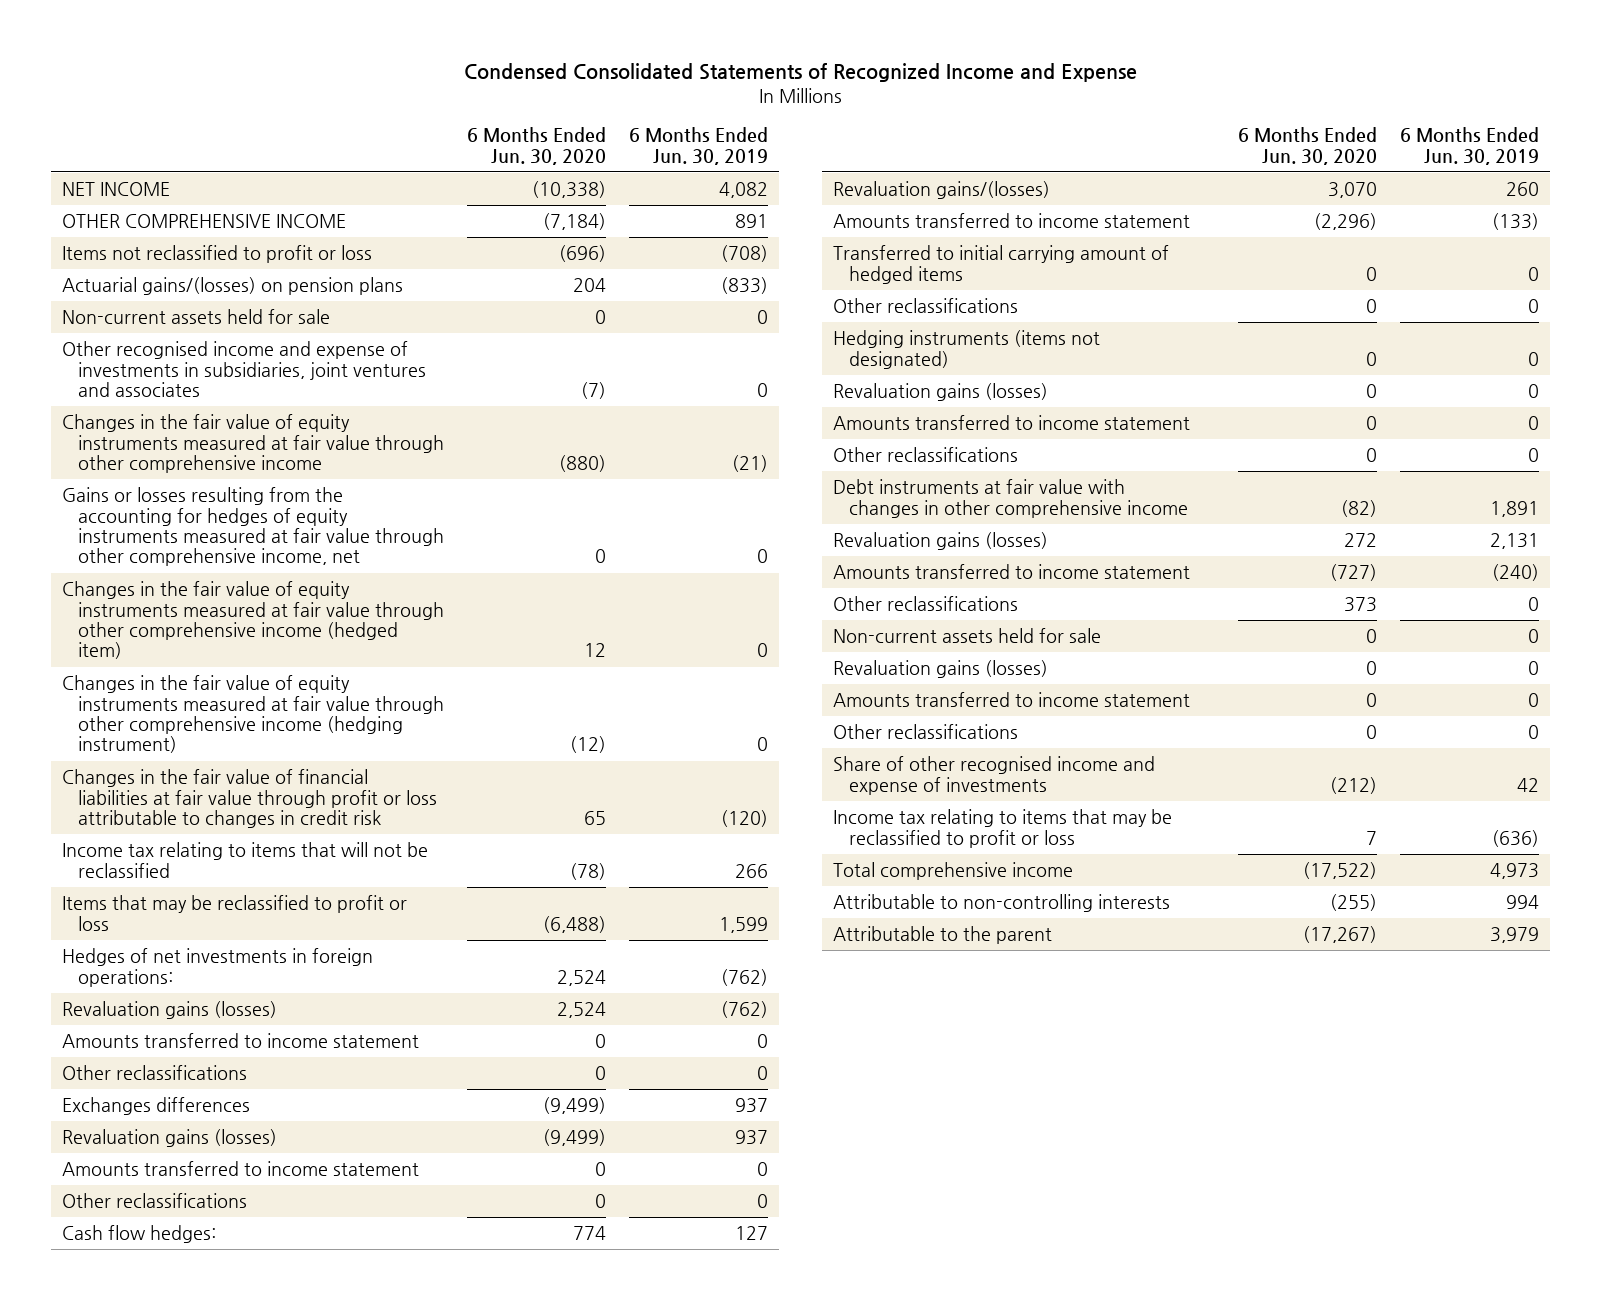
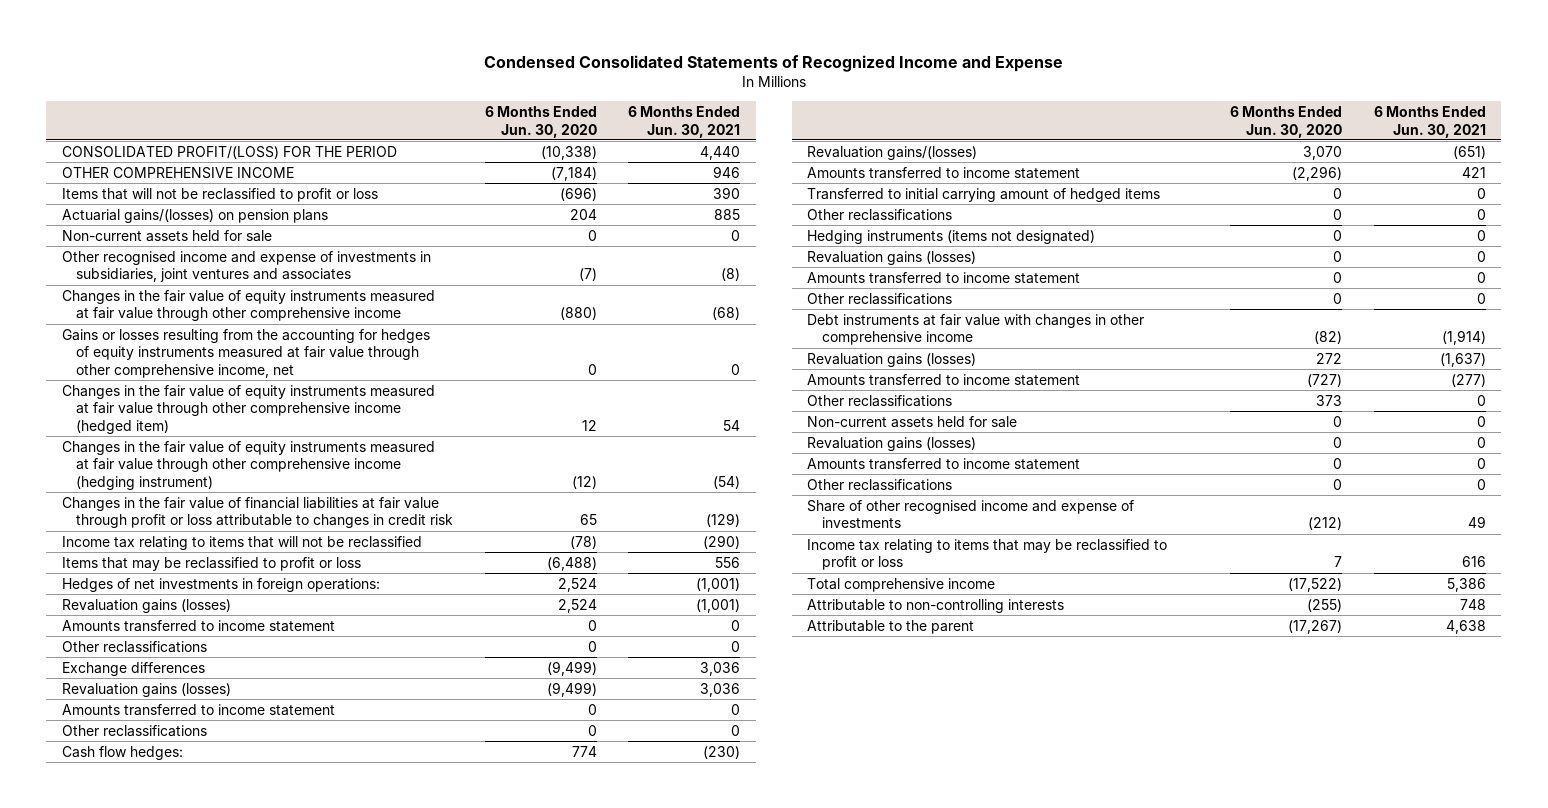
- | 6 Months Ended Jun. 30, 2020 | 6 Months Ended Jun. 30, 2019
+ | 6 Months Ended Jun. 30, 2020 | 6 Months Ended Jun. 30, 2021
- NET INCOME | (10,338) | 4,082
+ CONSOLIDATED PROFIT/(LOSS) FOR THE PERIOD | (10,338) | 4,440
- Items not reclassified to profit or loss | (696) | (708)
+ Items that will not be reclassified to profit or loss | (696) | 390
- Exchanges differences | (9,499) | 937
+ Exchange differences | (9,499) | 3,036

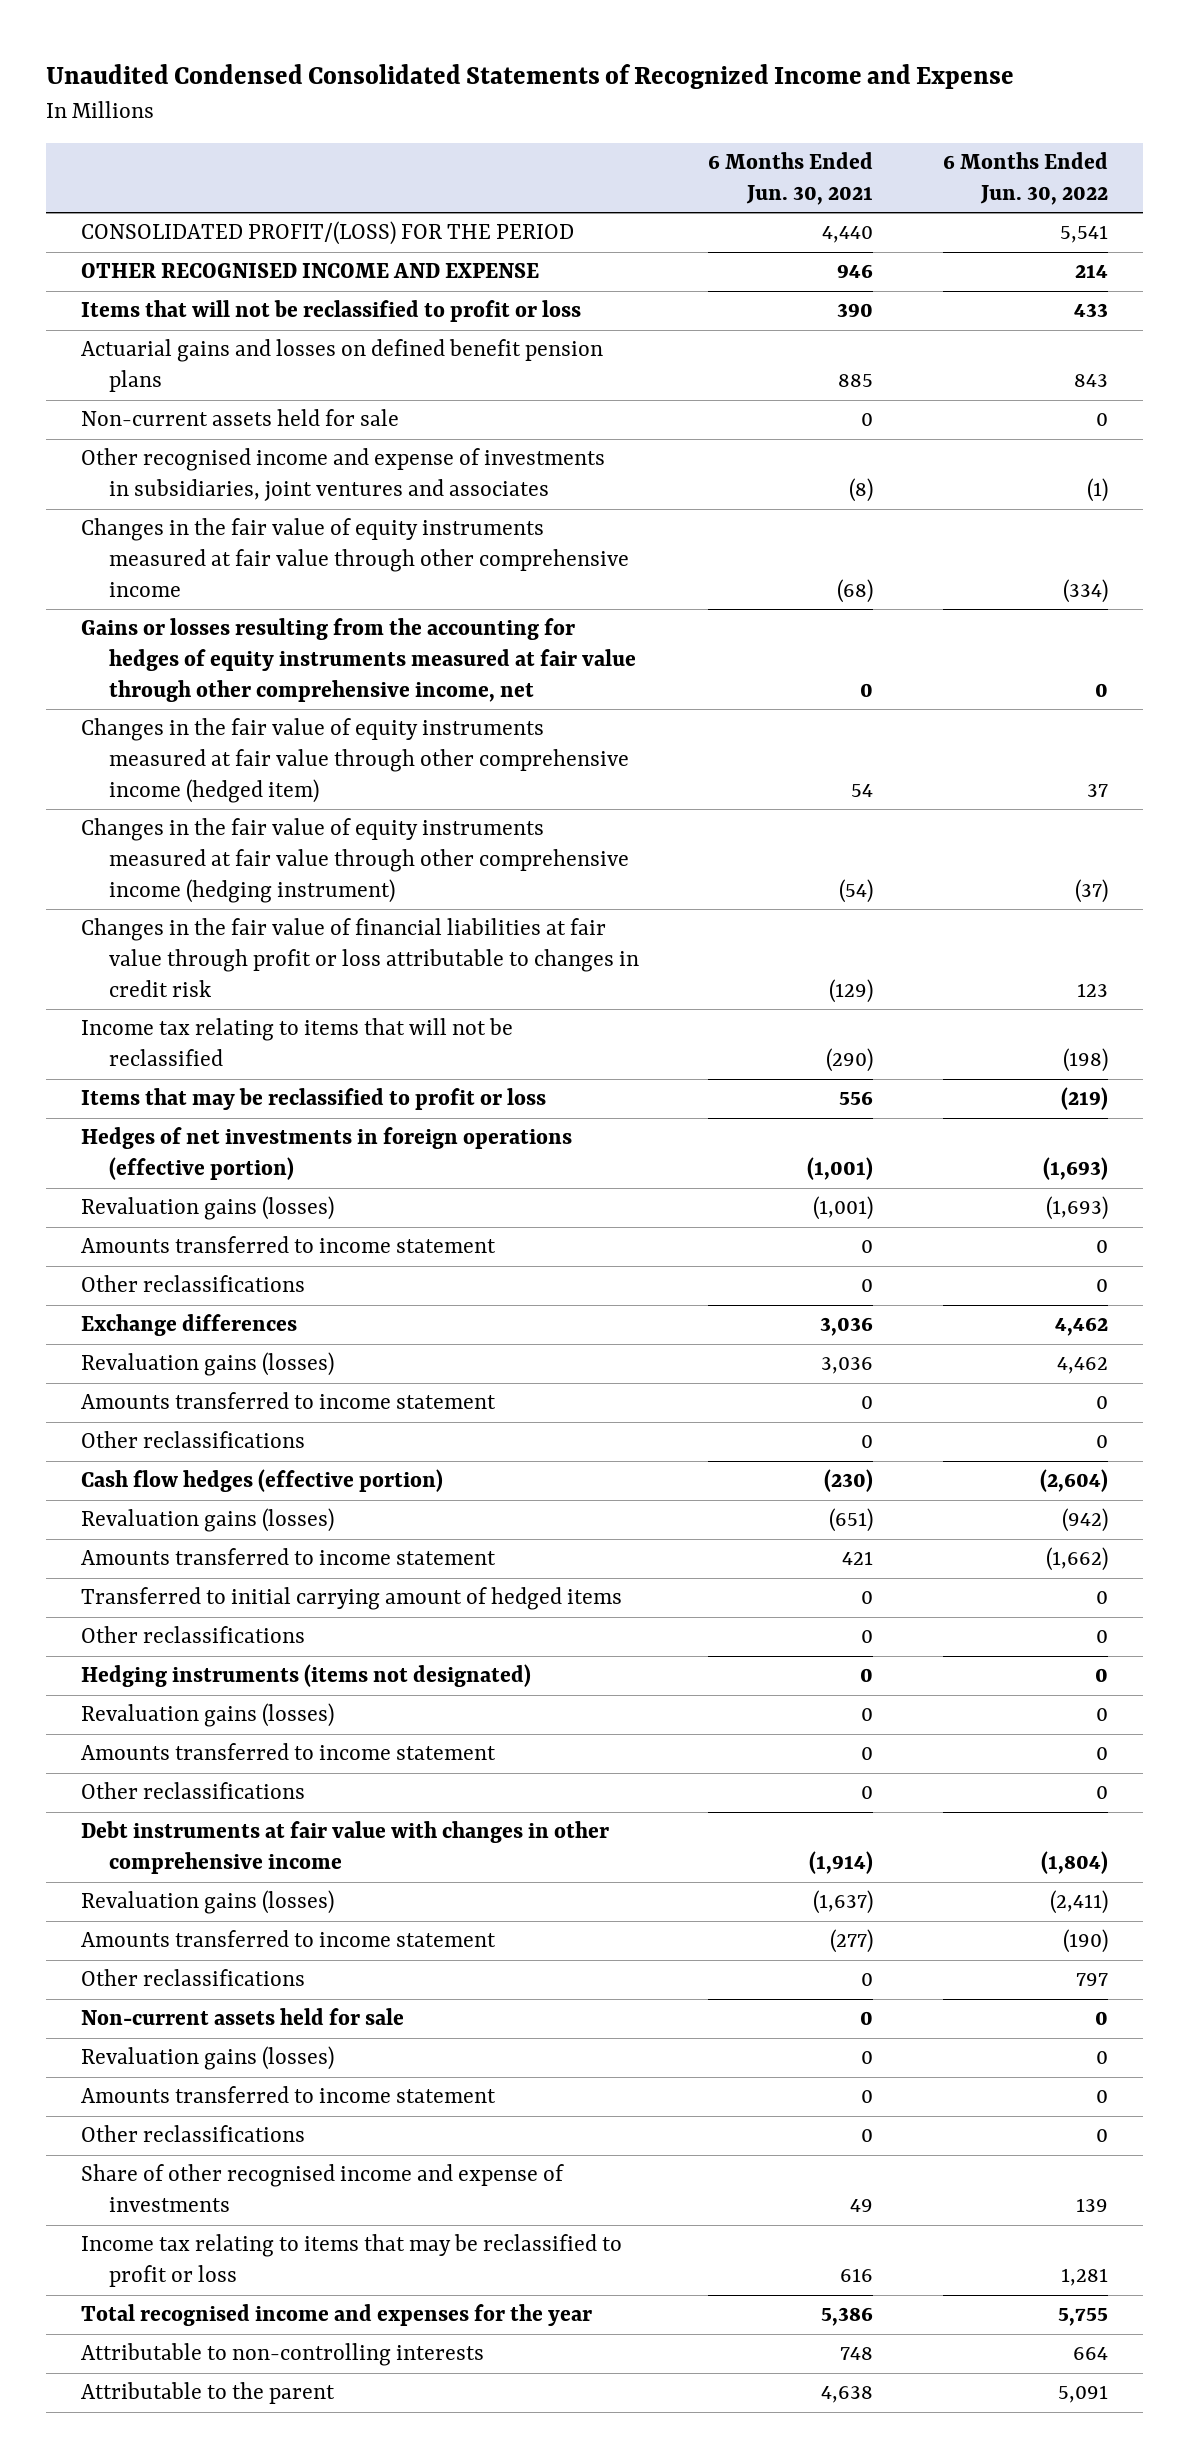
- Condensed Consolidated Statements of Recognized Income and Expense
+ Unaudited Condensed Consolidated Statements of Recognized Income and Expense
- | 6 Months Ended Jun. 30, 2020 | 6 Months Ended Jun. 30, 2021
+ | 6 Months Ended Jun. 30, 2021 | 6 Months Ended Jun. 30, 2022
- OTHER COMPREHENSIVE INCOME | (7,184) | 946
+ OTHER RECOGNISED INCOME AND EXPENSE | 946 | 214
- Actuarial gains/(losses) on pension plans | 204 | 885
+ Actuarial gains and losses on defined benefit pension plans | 885 | 843
- Hedges of net investments in foreign operations: | 2,524 | (1,001)
+ Hedges of net investments in foreign operations (effective portion) | (1,001) | (1,693)
- Cash flow hedges: | 774 | (230)
- Revaluation gains/(losses) | 3,070 | (651)
+ Cash flow hedges (effective portion) | (230) | (2,604)
+ Revaluation gains (losses) | (651) | (942)
- Total comprehensive income | (17,522) | 5,386
+ Total recognised income and expenses for the year | 5,386 | 5,755

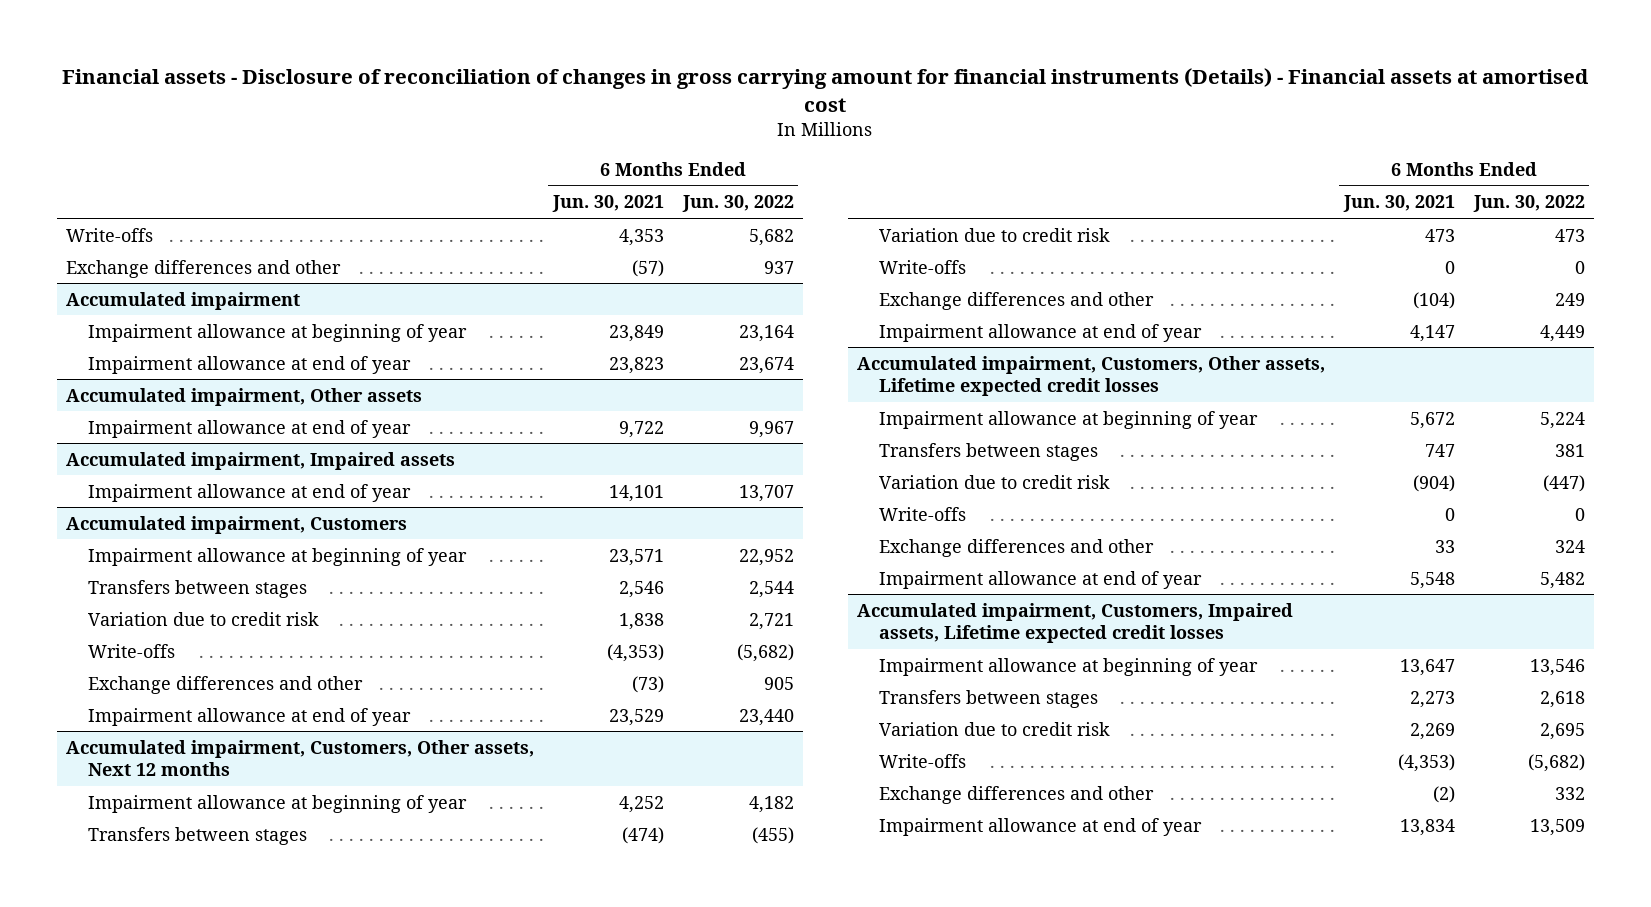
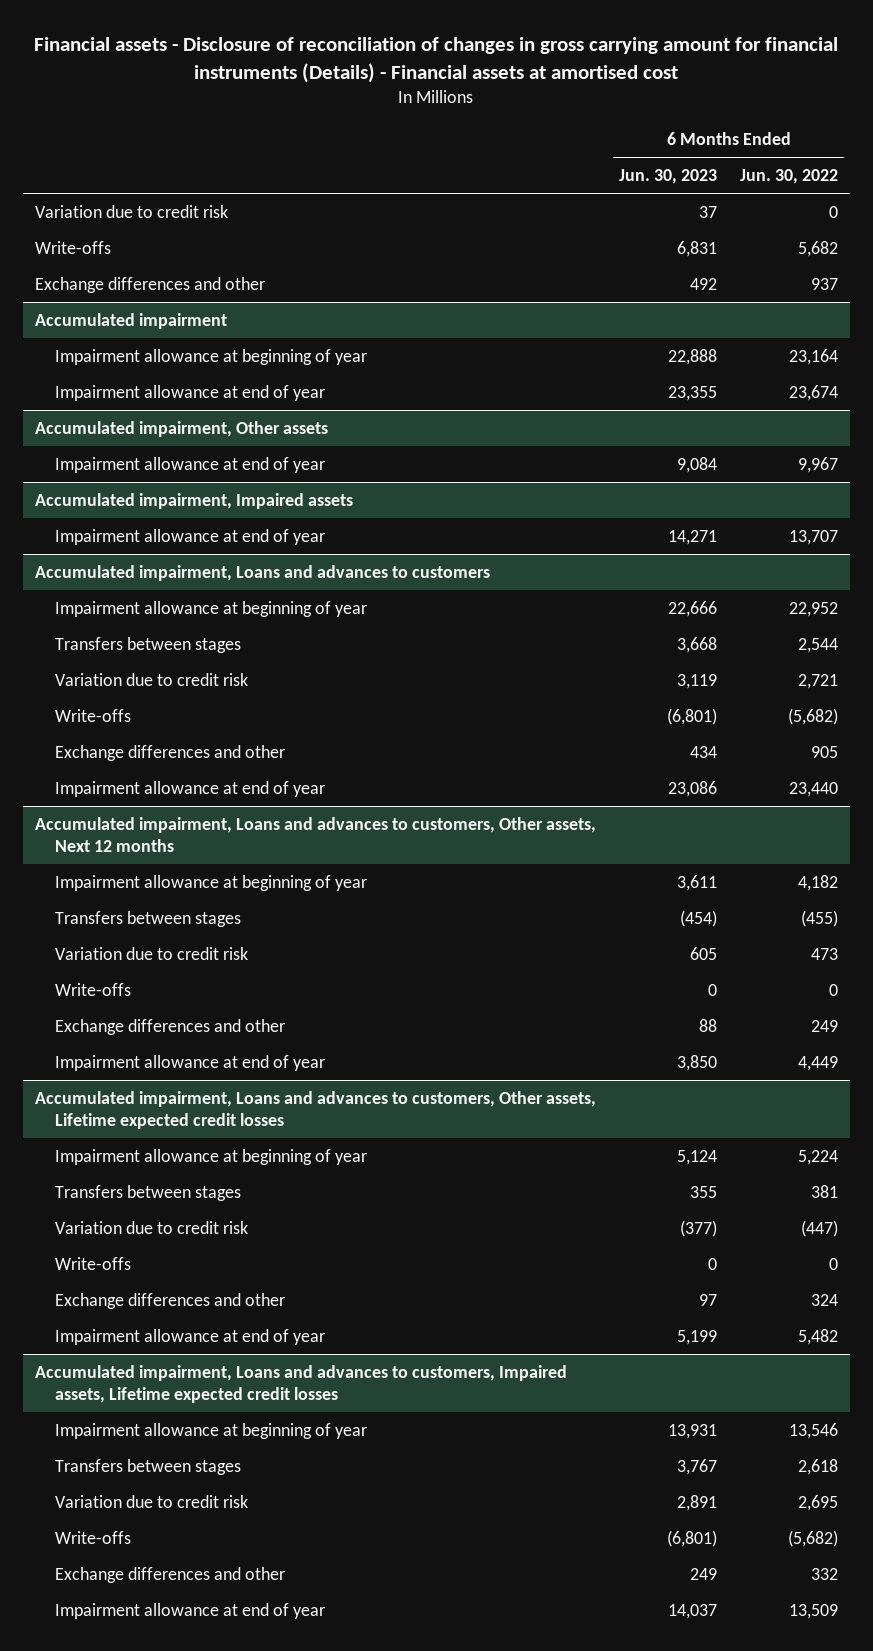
- | 6 Months Ended Jun. 30, 2021 | 6 Months Ended Jun. 30, 2022
+ | 6 Months Ended Jun. 30, 2023 | 6 Months Ended Jun. 30, 2022
+ Variation due to credit risk | 37 | 0
- Accumulated impairment, Customers
+ Accumulated impairment, Loans and advances to customers
- Accumulated impairment, Customers, Other assets, Next 12 months
+ Accumulated impairment, Loans and advances to customers, Other assets, Next 12 months
- Accumulated impairment, Customers, Other assets, Lifetime expected credit losses
+ Accumulated impairment, Loans and advances to customers, Other assets, Lifetime expected credit losses
- Accumulated impairment, Customers, Impaired assets, Lifetime expected credit losses
+ Accumulated impairment, Loans and advances to customers, Impaired assets, Lifetime expected credit losses

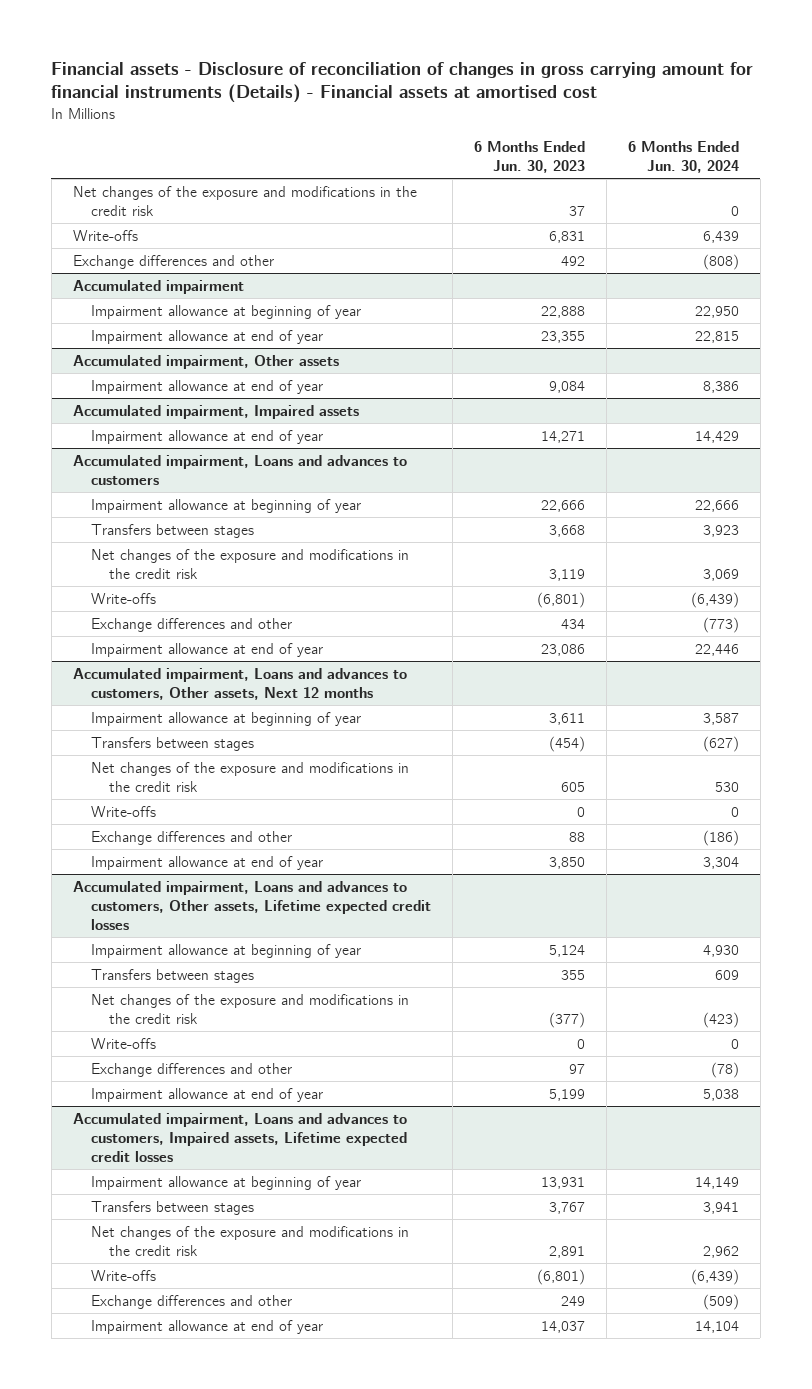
- | 6 Months Ended Jun. 30, 2023 | 6 Months Ended Jun. 30, 2022
+ | 6 Months Ended Jun. 30, 2023 | 6 Months Ended Jun. 30, 2024
- Variation due to credit risk | 37 | 0
+ Net changes of the exposure and modifications in the credit risk | 37 | 0
@ Accumulated impairment, Loans and advances to customers
- Variation due to credit risk | 3,119 | 2,721
+ Net changes of the exposure and modifications in the credit risk | 3,119 | 3,069
@ Accumulated impairment, Loans and advances to customers, Other assets, Next 12 months
- Variation due to credit risk | 605 | 473
+ Net changes of the exposure and modifications in the credit risk | 605 | 530
@ Accumulated impairment, Loans and advances to customers, Other assets, Lifetime expected credit losses
- Variation due to credit risk | (377) | (447)
+ Net changes of the exposure and modifications in the credit risk | (377) | (423)
@ Accumulated impairment, Loans and advances to customers, Impaired assets, Lifetime expected credit losses
- Variation due to credit risk | 2,891 | 2,695
+ Net changes of the exposure and modifications in the credit risk | 2,891 | 2,962

